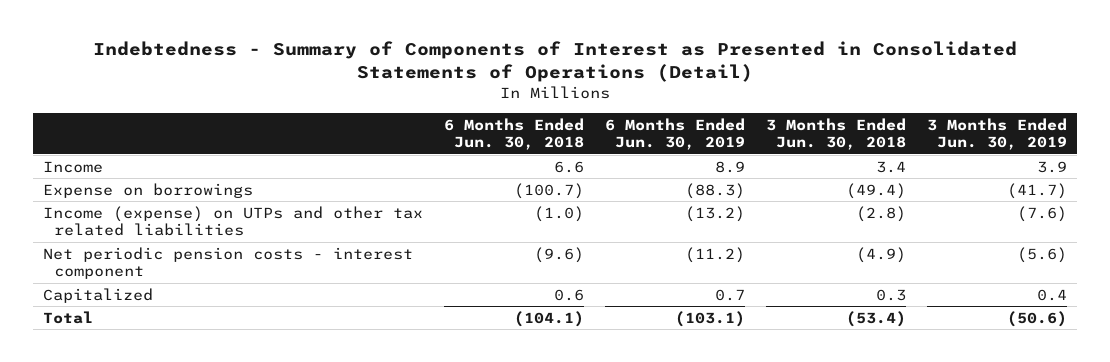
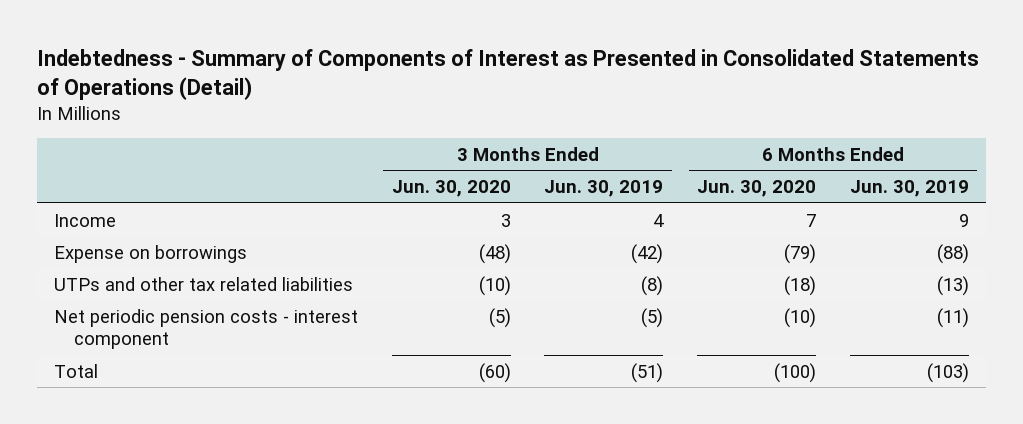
- | 6 Months Ended Jun. 30, 2018 | 6 Months Ended Jun. 30, 2019 | 3 Months Ended Jun. 30, 2018 | 3 Months Ended Jun. 30, 2019
+ | 3 Months Ended Jun. 30, 2020 | 3 Months Ended Jun. 30, 2019 | 6 Months Ended Jun. 30, 2020 | 6 Months Ended Jun. 30, 2019
- Income | 6.6 | 8.9 | 3.4 | 3.9
- Expense on borrowings | (100.7) | (88.3) | (49.4) | (41.7)
- Income (expense) on UTPs and other tax related liabilities | (1.0) | (13.2) | (2.8) | (7.6)
- Net periodic pension costs - interest component | (9.6) | (11.2) | (4.9) | (5.6)
- Capitalized | 0.6 | 0.7 | 0.3 | 0.4
- Total | (104.1) | (103.1) | (53.4) | (50.6)
+ Income | 3 | 4 | 7 | 9
+ Expense on borrowings | (48) | (42) | (79) | (88)
+ UTPs and other tax related liabilities | (10) | (8) | (18) | (13)
+ Net periodic pension costs - interest component | (5) | (5) | (10) | (11)
+ Total | (60) | (51) | (100) | (103)

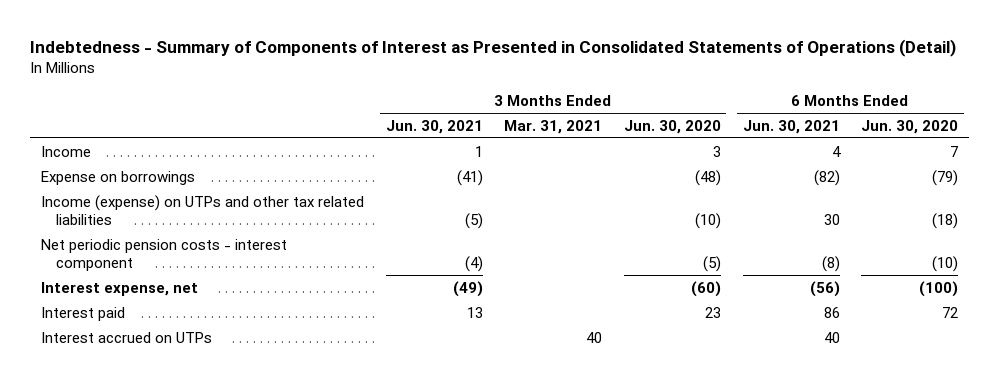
- | 3 Months Ended Jun. 30, 2020 | 3 Months Ended Jun. 30, 2019 | 6 Months Ended Jun. 30, 2020 | 6 Months Ended Jun. 30, 2019
+ | 3 Months Ended Jun. 30, 2021 | 3 Months Ended Mar. 31, 2021 | 3 Months Ended Jun. 30, 2020 | 6 Months Ended Jun. 30, 2021 | 6 Months Ended Jun. 30, 2020
- UTPs and other tax related liabilities | (10) | (8) | (18) | (13)
+ Income (expense) on UTPs and other tax related liabilities | (5) | | (10) | 30 | (18)
- Total | (60) | (51) | (100) | (103)
+ Interest expense, net | (49) | | (60) | (56) | (100)
+ Interest paid | 13 | | 23 | 86 | 72
+ Interest accrued on UTPs | | 40 | | 40 |

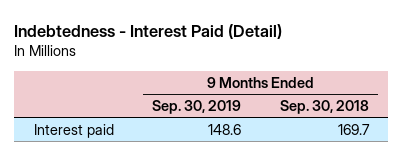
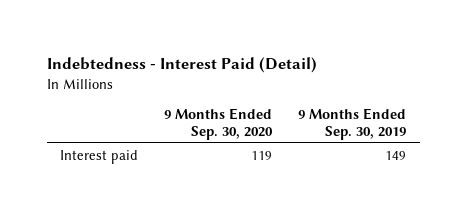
- | 9 Months Ended Sep. 30, 2019 | 9 Months Ended Sep. 30, 2018
+ | 9 Months Ended Sep. 30, 2020 | 9 Months Ended Sep. 30, 2019
- Interest paid | 148.6 | 169.7
+ Interest paid | 119 | 149

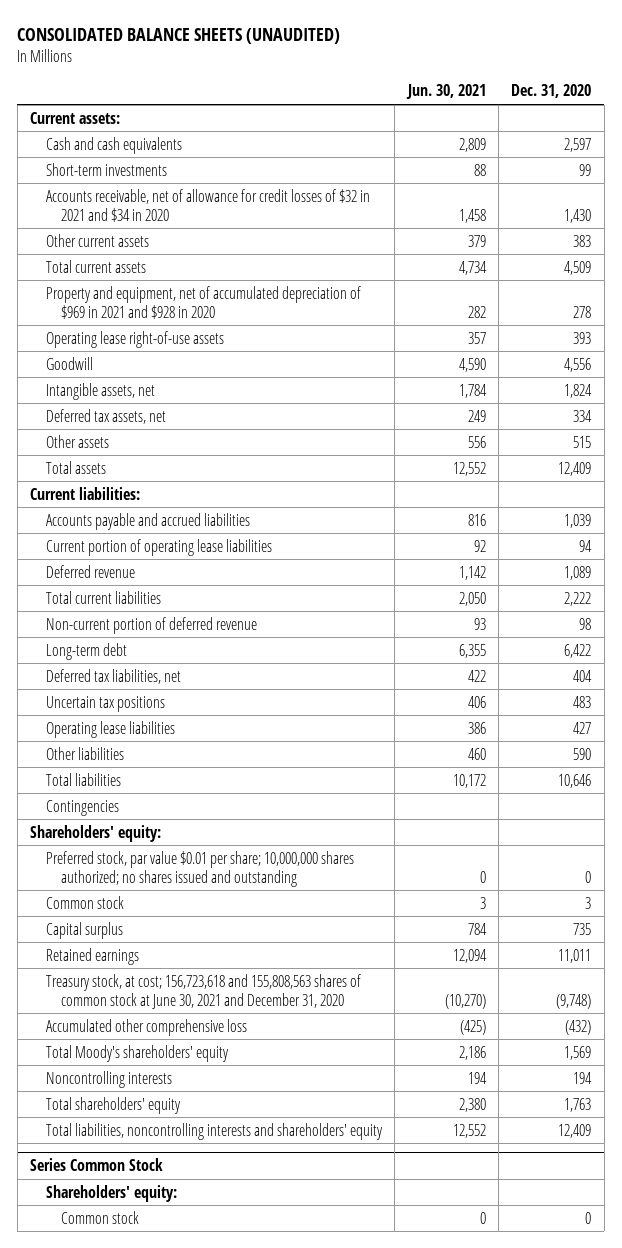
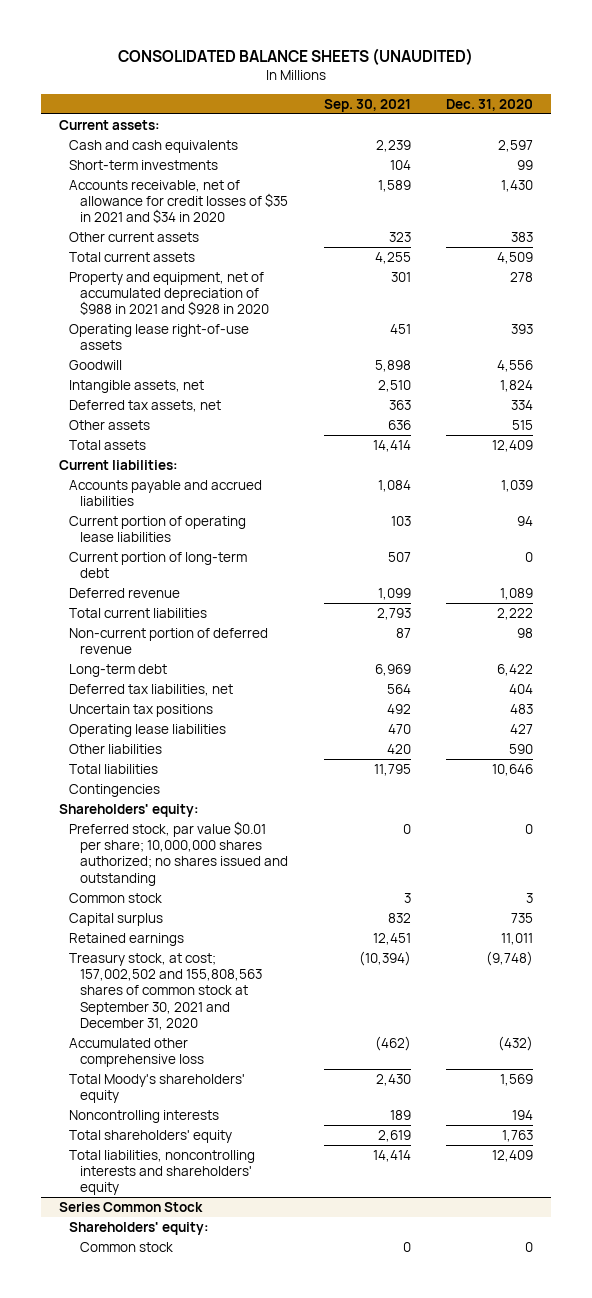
- | Jun. 30, 2021 | Dec. 31, 2020
+ | Sep. 30, 2021 | Dec. 31, 2020
- Accounts receivable, net of allowance for credit losses of $32 in 2021 and $34 in 2020 | 1,458 | 1,430
+ Accounts receivable, net of allowance for credit losses of $35 in 2021 and $34 in 2020 | 1,589 | 1,430
- Property and equipment, net of accumulated depreciation of $969 in 2021 and $928 in 2020 | 282 | 278
+ Property and equipment, net of accumulated depreciation of $988 in 2021 and $928 in 2020 | 301 | 278
+ Current portion of long-term debt | 507 | 0
- Treasury stock, at cost; 156,723,618 and 155,808,563 shares of common stock at June 30, 2021 and December 31, 2020 | (10,270) | (9,748)
+ Treasury stock, at cost; 157,002,502 and 155,808,563 shares of common stock at September 30, 2021 and December 31, 2020 | (10,394) | (9,748)

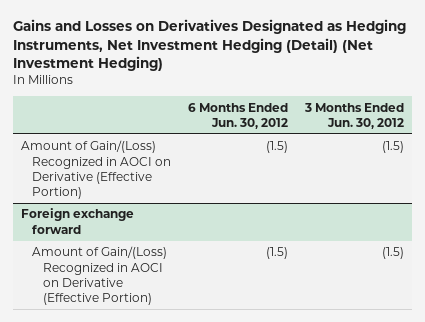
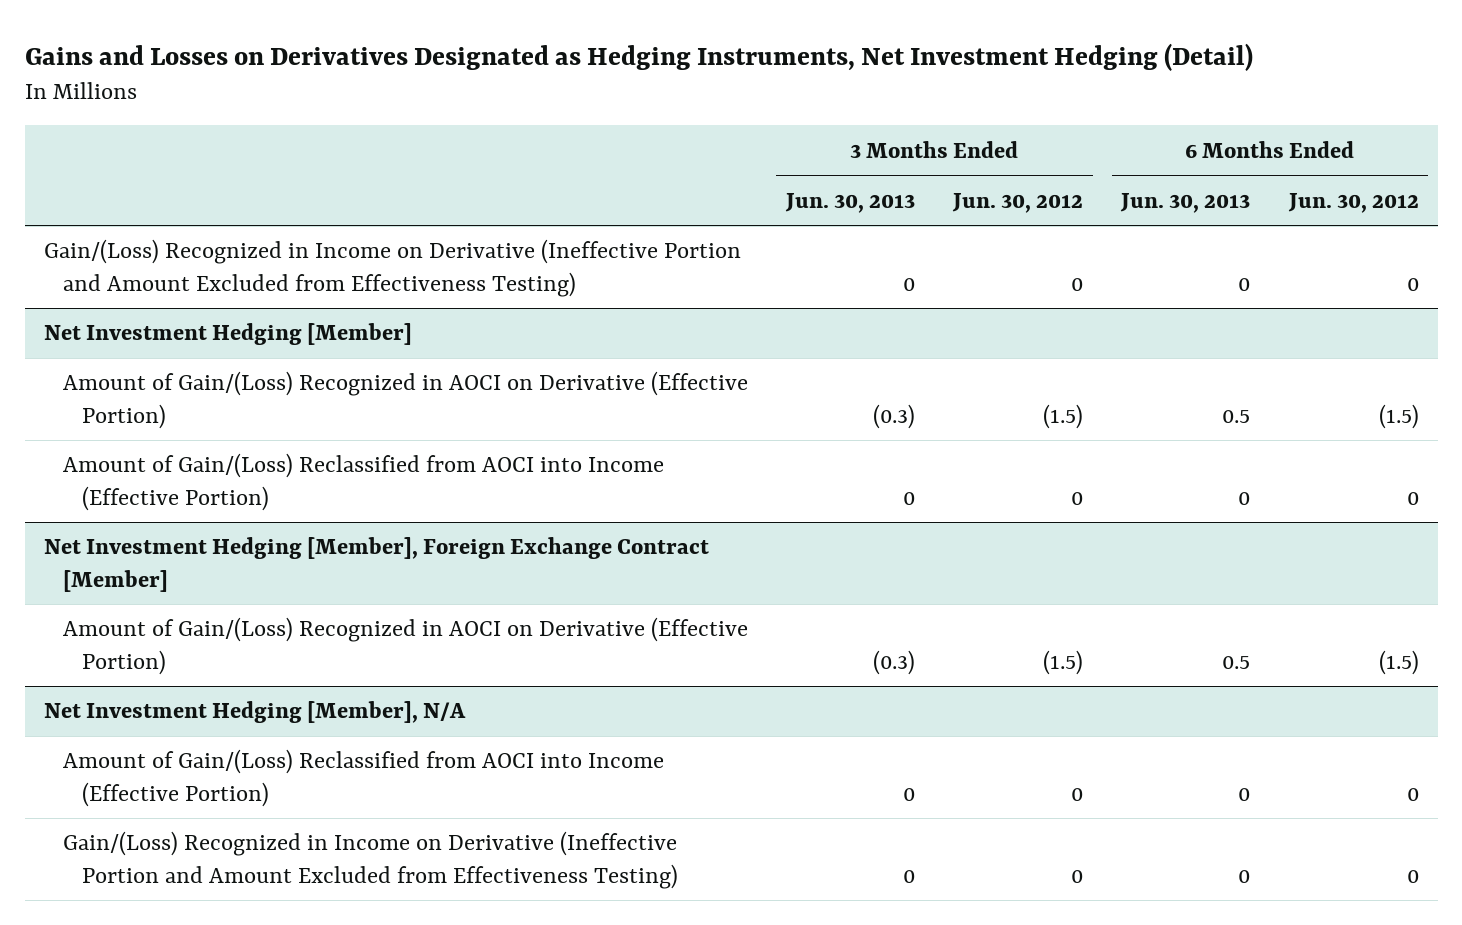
- Gains and Losses on Derivatives Designated as Hedging Instruments, Net Investment Hedging (Detail) (Net Investment Hedging)
+ Gains and Losses on Derivatives Designated as Hedging Instruments, Net Investment Hedging (Detail)
- | 6 Months Ended Jun. 30, 2012 | 3 Months Ended Jun. 30, 2012
+ | 3 Months Ended Jun. 30, 2013 | 3 Months Ended Jun. 30, 2012 | 6 Months Ended Jun. 30, 2013 | 6 Months Ended Jun. 30, 2012
+ Gain/(Loss) Recognized in Income on Derivative (Ineffective Portion and Amount Excluded from Effectiveness Testing) | 0 | 0 | 0 | 0
+ Net Investment Hedging [Member]
- Foreign exchange forward
+ Amount of Gain/(Loss) Reclassified from AOCI into Income (Effective Portion) | 0 | 0 | 0 | 0
+ Net Investment Hedging [Member], Foreign Exchange Contract [Member]
+ Net Investment Hedging [Member], N/A
+ Amount of Gain/(Loss) Reclassified from AOCI into Income (Effective Portion) | 0 | 0 | 0 | 0
+ Gain/(Loss) Recognized in Income on Derivative (Ineffective Portion and Amount Excluded from Effectiveness Testing) | 0 | 0 | 0 | 0

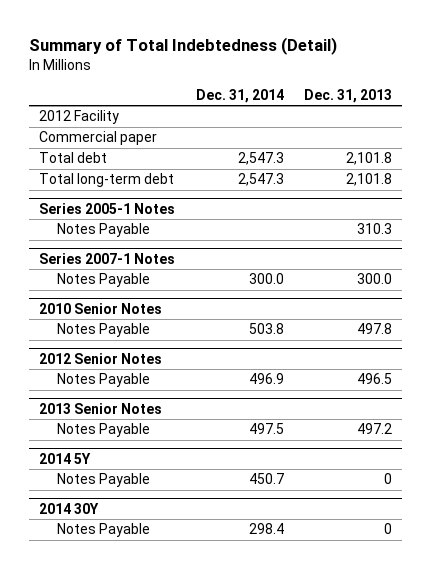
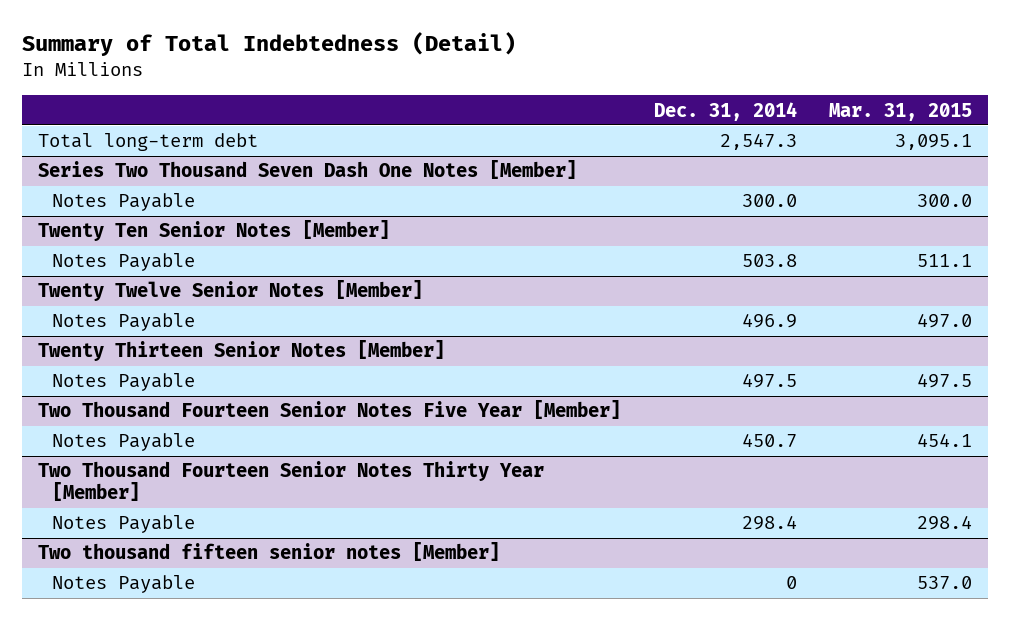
- | Dec. 31, 2014 | Dec. 31, 2013
+ | Dec. 31, 2014 | Mar. 31, 2015
- 2012 Facility
- Commercial paper
- Total debt | 2,547.3 | 2,101.8
- Series 2005-1 Notes
- Notes Payable | | 310.3
- Series 2007-1 Notes
+ Series Two Thousand Seven Dash One Notes [Member]
- 2010 Senior Notes
+ Twenty Ten Senior Notes [Member]
- 2012 Senior Notes
+ Twenty Twelve Senior Notes [Member]
- 2013 Senior Notes
+ Twenty Thirteen Senior Notes [Member]
- 2014 5Y
+ Two Thousand Fourteen Senior Notes Five Year [Member]
- 2014 30Y
+ Two Thousand Fourteen Senior Notes Thirty Year [Member]
+ Two thousand fifteen senior notes [Member]
+ Notes Payable | 0 | 537.0

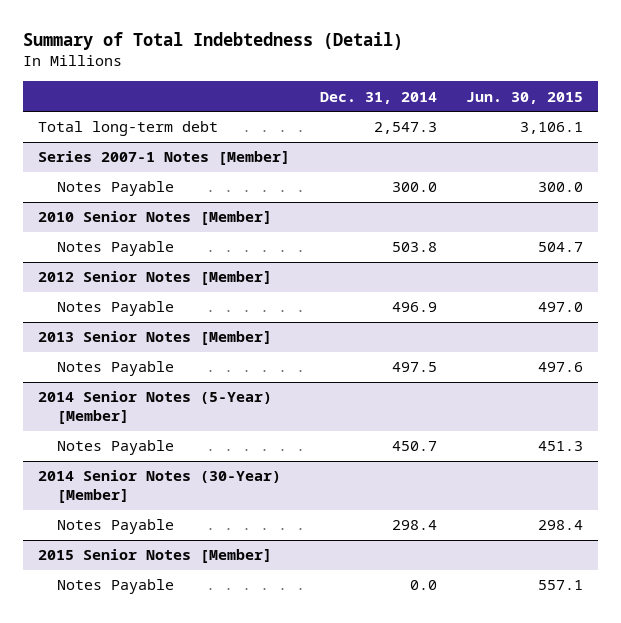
- | Dec. 31, 2014 | Mar. 31, 2015
+ | Dec. 31, 2014 | Jun. 30, 2015
- Series Two Thousand Seven Dash One Notes [Member]
+ Series 2007-1 Notes [Member]
- Twenty Ten Senior Notes [Member]
+ 2010 Senior Notes [Member]
- Twenty Twelve Senior Notes [Member]
+ 2012 Senior Notes [Member]
- Twenty Thirteen Senior Notes [Member]
+ 2013 Senior Notes [Member]
- Two Thousand Fourteen Senior Notes Five Year [Member]
+ 2014 Senior Notes (5-Year) [Member]
- Two Thousand Fourteen Senior Notes Thirty Year [Member]
+ 2014 Senior Notes (30-Year) [Member]
- Two thousand fifteen senior notes [Member]
- Notes Payable | 0 | 537.0
+ 2015 Senior Notes [Member]
+ Notes Payable | 0.0 | 557.1

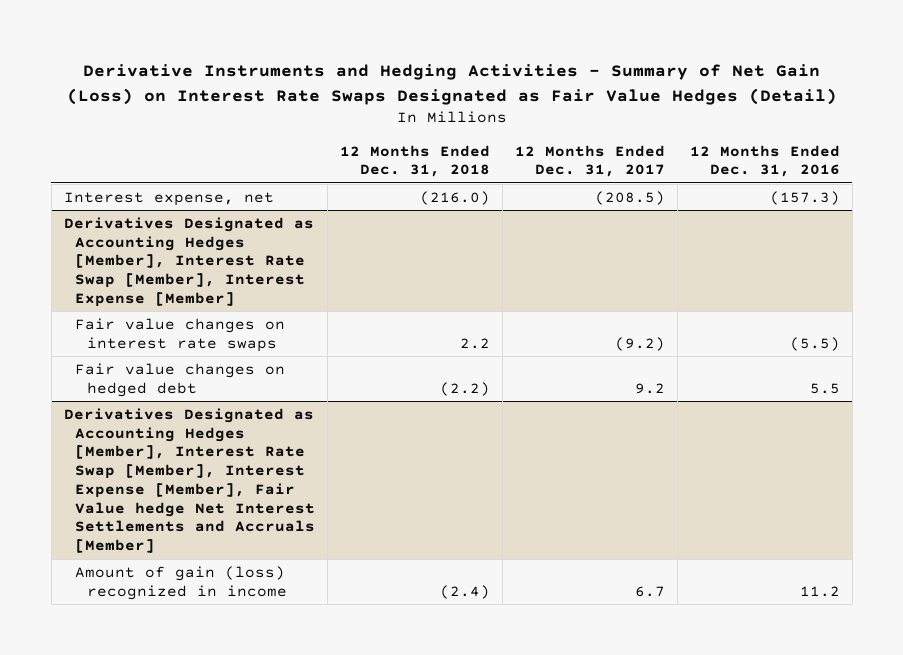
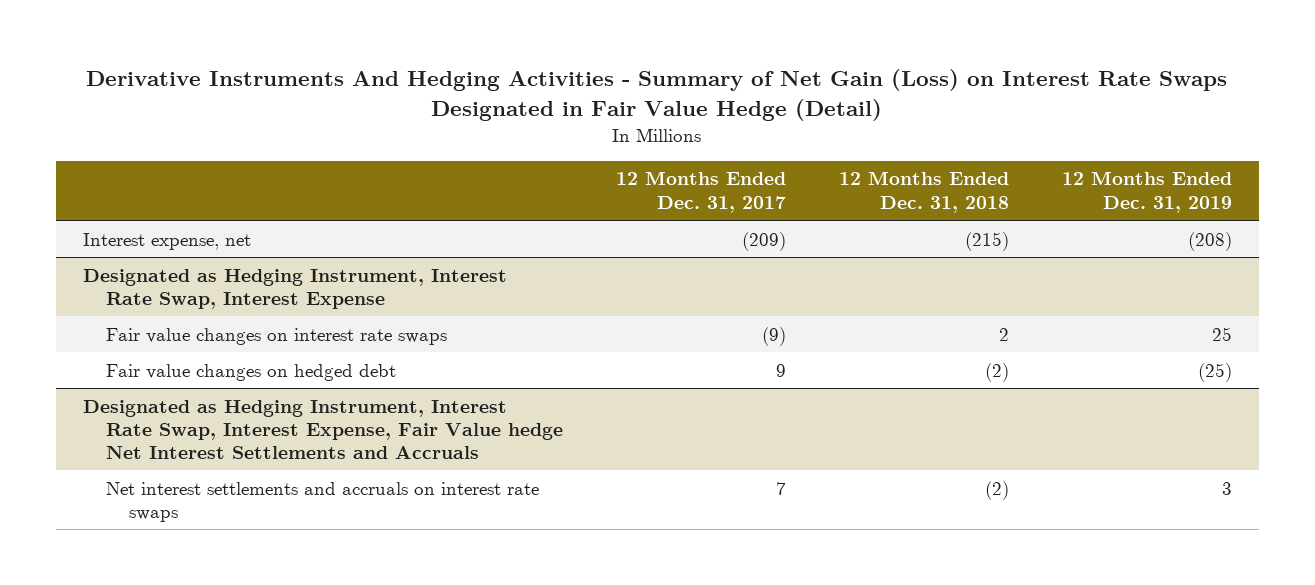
- Derivative Instruments and Hedging Activities - Summary of Net Gain (Loss) on Interest Rate Swaps Designated as Fair Value Hedges (Detail)
+ Derivative Instruments And Hedging Activities - Summary of Net Gain (Loss) on Interest Rate Swaps Designated in Fair Value Hedge (Detail)
- | 12 Months Ended Dec. 31, 2018 | 12 Months Ended Dec. 31, 2017 | 12 Months Ended Dec. 31, 2016
+ | 12 Months Ended Dec. 31, 2017 | 12 Months Ended Dec. 31, 2018 | 12 Months Ended Dec. 31, 2019
- Interest expense, net | (216.0) | (208.5) | (157.3)
- Derivatives Designated as Accounting Hedges [Member], Interest Rate Swap [Member], Interest Expense [Member]
- Fair value changes on interest rate swaps | 2.2 | (9.2) | (5.5)
- Fair value changes on hedged debt | (2.2) | 9.2 | 5.5
- Derivatives Designated as Accounting Hedges [Member], Interest Rate Swap [Member], Interest Expense [Member], Fair Value hedge Net Interest Settlements and Accruals [Member]
- Amount of gain (loss) recognized in income | (2.4) | 6.7 | 11.2
+ Interest expense, net | (209) | (215) | (208)
+ Designated as Hedging Instrument, Interest Rate Swap, Interest Expense
+ Fair value changes on interest rate swaps | (9) | 2 | 25
+ Fair value changes on hedged debt | 9 | (2) | (25)
+ Designated as Hedging Instrument, Interest Rate Swap, Interest Expense, Fair Value hedge Net Interest Settlements and Accruals
+ Net interest settlements and accruals on interest rate swaps | 7 | (2) | 3

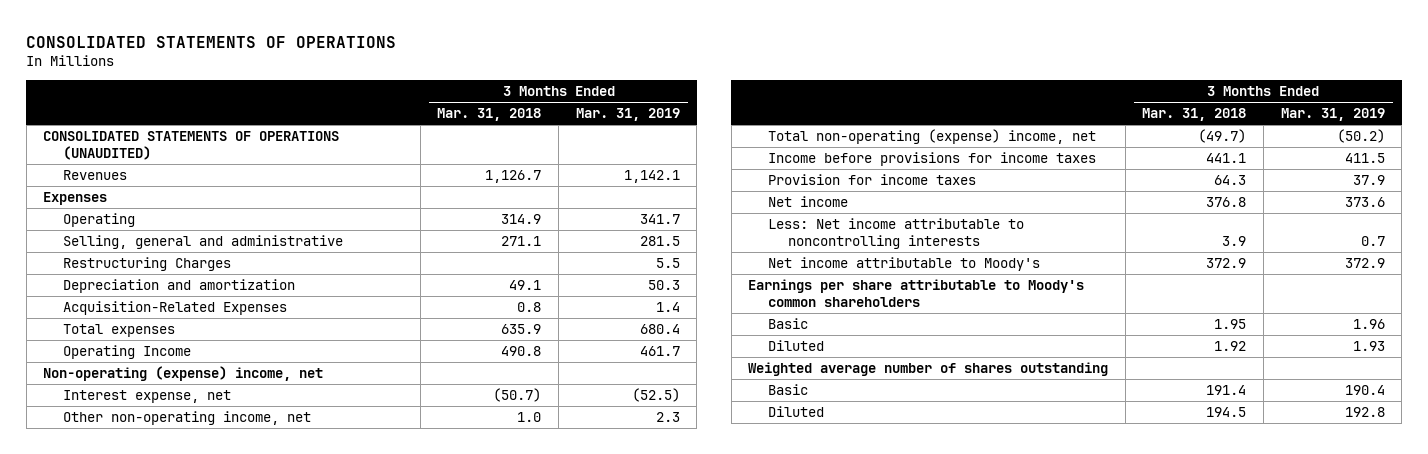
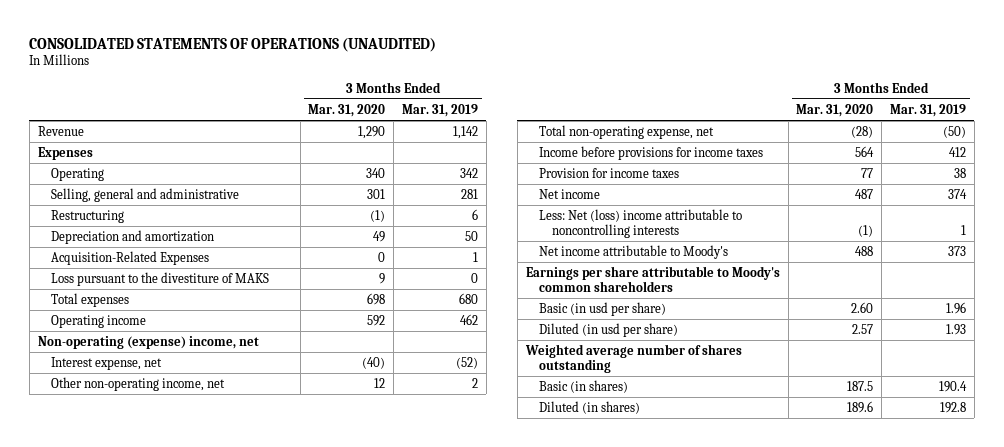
- CONSOLIDATED STATEMENTS OF OPERATIONS
+ CONSOLIDATED STATEMENTS OF OPERATIONS (UNAUDITED)
- | 3 Months Ended Mar. 31, 2018 | 3 Months Ended Mar. 31, 2019
+ | 3 Months Ended Mar. 31, 2020 | 3 Months Ended Mar. 31, 2019
- CONSOLIDATED STATEMENTS OF OPERATIONS (UNAUDITED)
- Revenues | 1,126.7 | 1,142.1
+ Revenue | 1,290 | 1,142
- Operating | 314.9 | 341.7
- Selling, general and administrative | 271.1 | 281.5
- Restructuring Charges | | 5.5
- Depreciation and amortization | 49.1 | 50.3
- Acquisition-Related Expenses | 0.8 | 1.4
- Total expenses | 635.9 | 680.4
- Operating Income | 490.8 | 461.7
+ Operating | 340 | 342
+ Selling, general and administrative | 301 | 281
+ Restructuring | (1) | 6
+ Depreciation and amortization | 49 | 50
+ Acquisition-Related Expenses | 0 | 1
+ Loss pursuant to the divestiture of MAKS | 9 | 0
+ Total expenses | 698 | 680
+ Operating income | 592 | 462
- Interest expense, net | (50.7) | (52.5)
- Other non-operating income, net | 1.0 | 2.3
- Total non-operating (expense) income, net | (49.7) | (50.2)
- Income before provisions for income taxes | 441.1 | 411.5
- Provision for income taxes | 64.3 | 37.9
- Net income | 376.8 | 373.6
- Less: Net income attributable to noncontrolling interests | 3.9 | 0.7
- Net income attributable to Moody's | 372.9 | 372.9
+ Interest expense, net | (40) | (52)
+ Other non-operating income, net | 12 | 2
+ Total non-operating expense, net | (28) | (50)
+ Income before provisions for income taxes | 564 | 412
+ Provision for income taxes | 77 | 38
+ Net income | 487 | 374
+ Less: Net (loss) income attributable to noncontrolling interests | (1) | 1
+ Net income attributable to Moody's | 488 | 373
- Basic | 1.95 | 1.96
- Diluted | 1.92 | 1.93
+ Basic (in usd per share) | 2.60 | 1.96
+ Diluted (in usd per share) | 2.57 | 1.93
- Basic | 191.4 | 190.4
- Diluted | 194.5 | 192.8
+ Basic (in shares) | 187.5 | 190.4
+ Diluted (in shares) | 189.6 | 192.8

